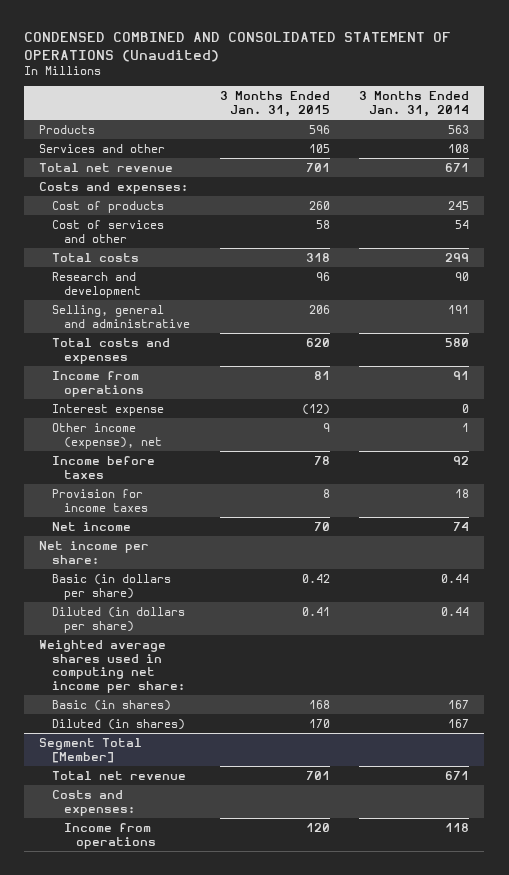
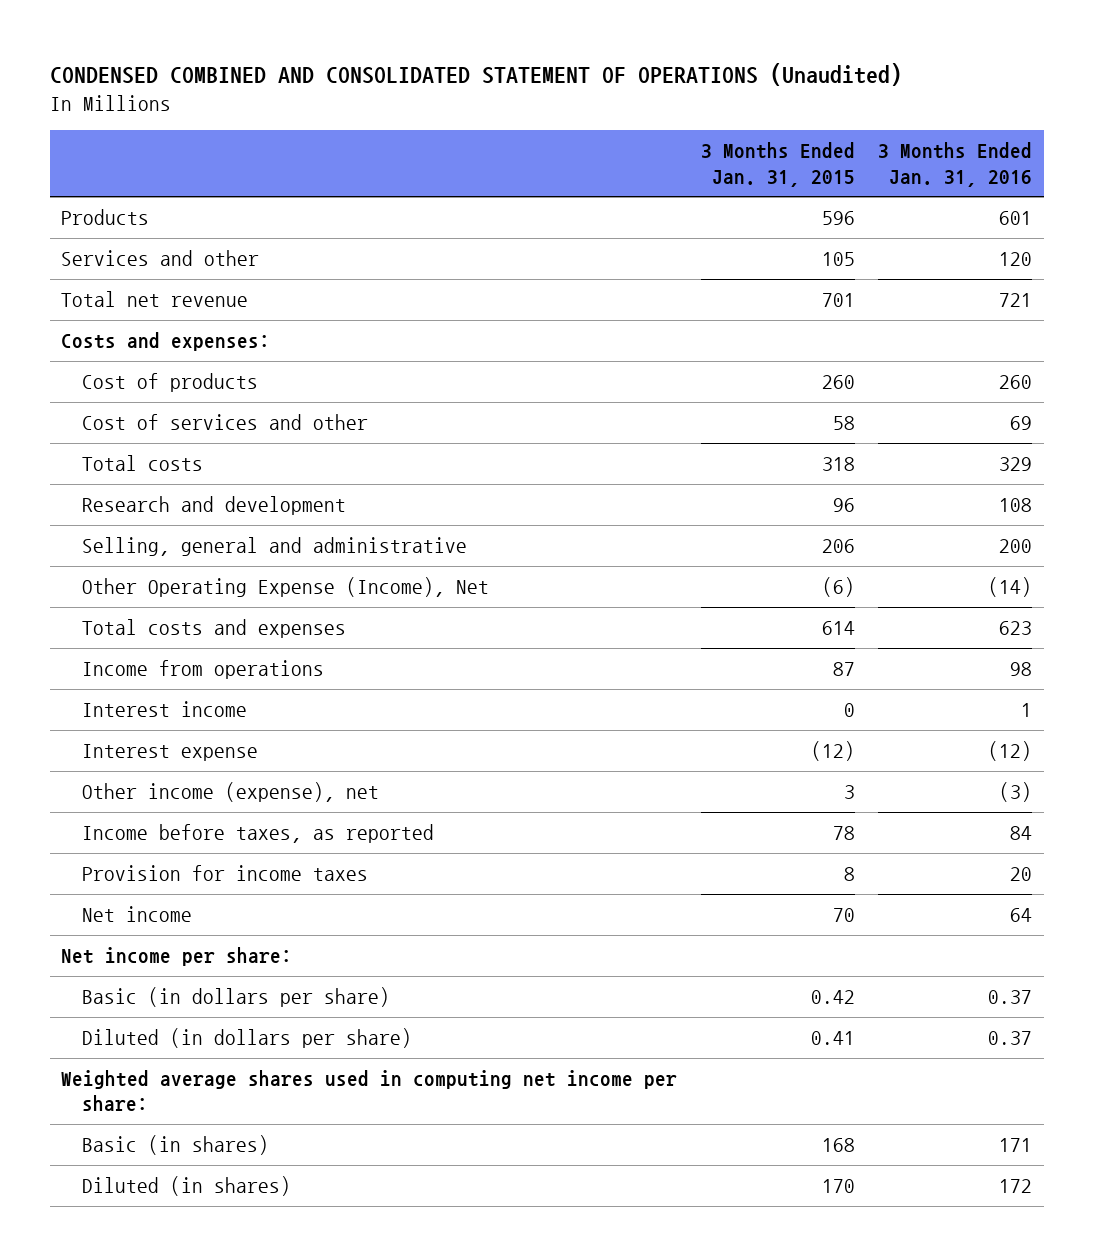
- | 3 Months Ended Jan. 31, 2015 | 3 Months Ended Jan. 31, 2014
+ | 3 Months Ended Jan. 31, 2015 | 3 Months Ended Jan. 31, 2016
- Total costs and expenses | 620 | 580
- Income from operations | 81 | 91
+ Other Operating Expense (Income), Net | (6) | (14)
+ Total costs and expenses | 614 | 623
+ Income from operations | 87 | 98
+ Interest income | 0 | 1
- Other income (expense), net | 9 | 1
- Income before taxes | 78 | 92
+ Other income (expense), net | 3 | (3)
+ Income before taxes, as reported | 78 | 84
- Segment Total [Member]
- Total net revenue | 701 | 671
- Costs and expenses:
- Income from operations | 120 | 118

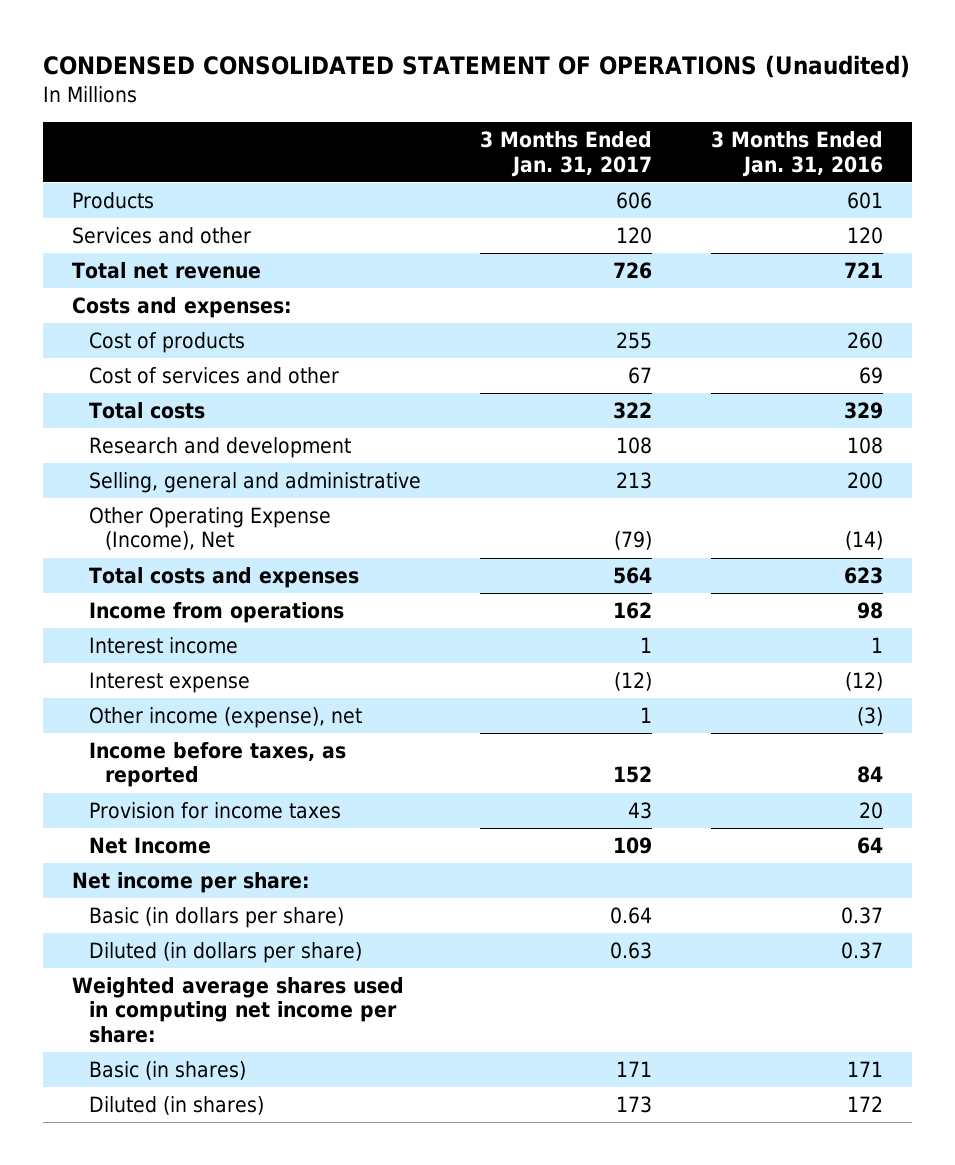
- CONDENSED COMBINED AND CONSOLIDATED STATEMENT OF OPERATIONS (Unaudited)
+ CONDENSED CONSOLIDATED STATEMENT OF OPERATIONS (Unaudited)
- | 3 Months Ended Jan. 31, 2015 | 3 Months Ended Jan. 31, 2016
+ | 3 Months Ended Jan. 31, 2017 | 3 Months Ended Jan. 31, 2016
- Net income | 70 | 64
+ Net Income | 109 | 64

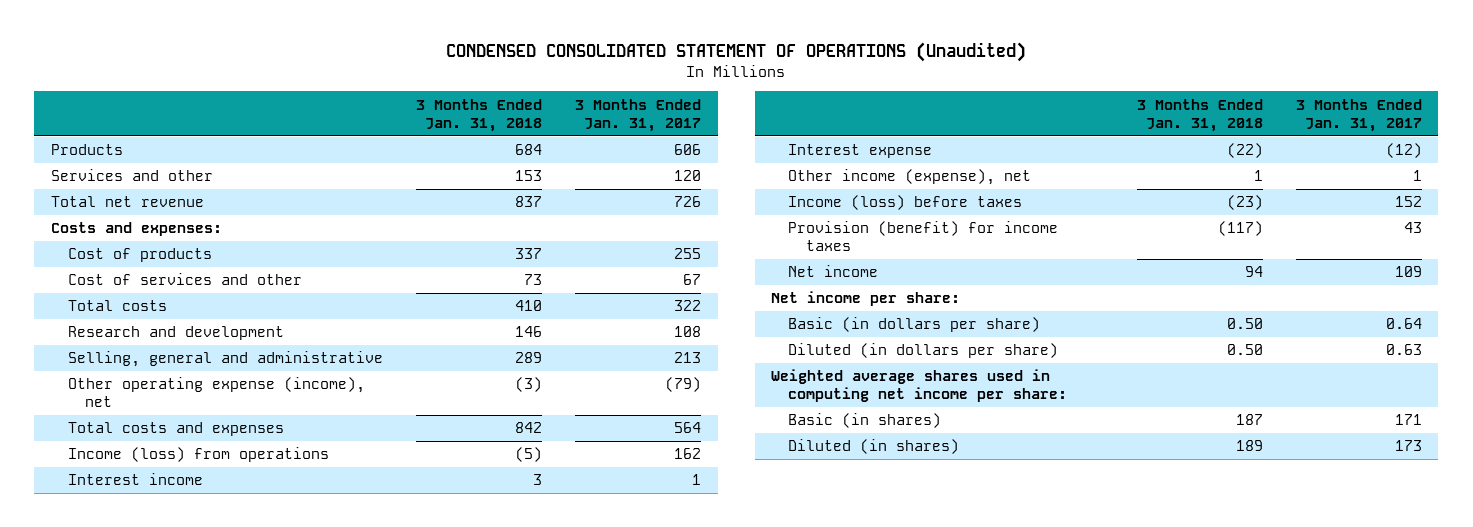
- | 3 Months Ended Jan. 31, 2017 | 3 Months Ended Jan. 31, 2016
+ | 3 Months Ended Jan. 31, 2018 | 3 Months Ended Jan. 31, 2017
- Other Operating Expense (Income), Net | (79) | (14)
+ Other operating expense (income), net | (3) | (79)
- Income from operations | 162 | 98
+ Income (loss) from operations | (5) | 162
- Income before taxes, as reported | 152 | 84
- Provision for income taxes | 43 | 20
- Net Income | 109 | 64
+ Income (loss) before taxes | (23) | 152
+ Provision (benefit) for income taxes | (117) | 43
+ Net income | 94 | 109

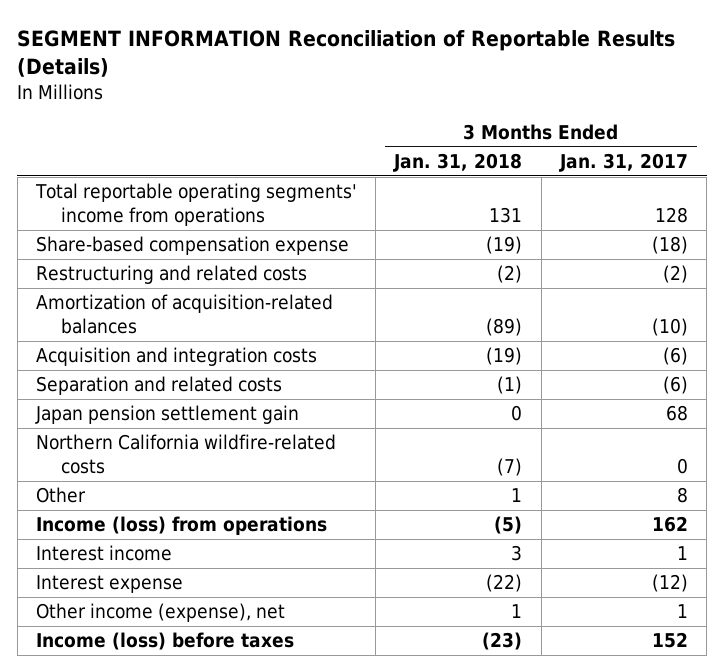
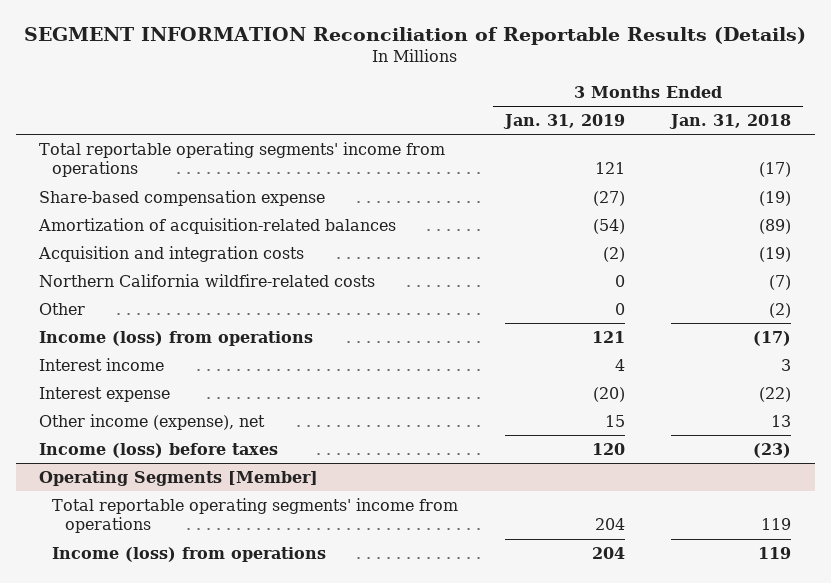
- | 3 Months Ended Jan. 31, 2018 | 3 Months Ended Jan. 31, 2017
+ | 3 Months Ended Jan. 31, 2019 | 3 Months Ended Jan. 31, 2018
- Total reportable operating segments' income from operations | 131 | 128
+ Total reportable operating segments' income from operations | 121 | (17)
- Restructuring and related costs | (2) | (2)
- Separation and related costs | (1) | (6)
- Japan pension settlement gain | 0 | 68
- Other | 1 | 8
- Income (loss) from operations | (5) | 162
+ Other | 0 | (2)
+ Income (loss) from operations | 121 | (17)
- Other income (expense), net | 1 | 1
+ Other income (expense), net | 15 | 13
+ Operating Segments [Member]
+ Total reportable operating segments' income from operations | 204 | 119
+ Income (loss) from operations | 204 | 119

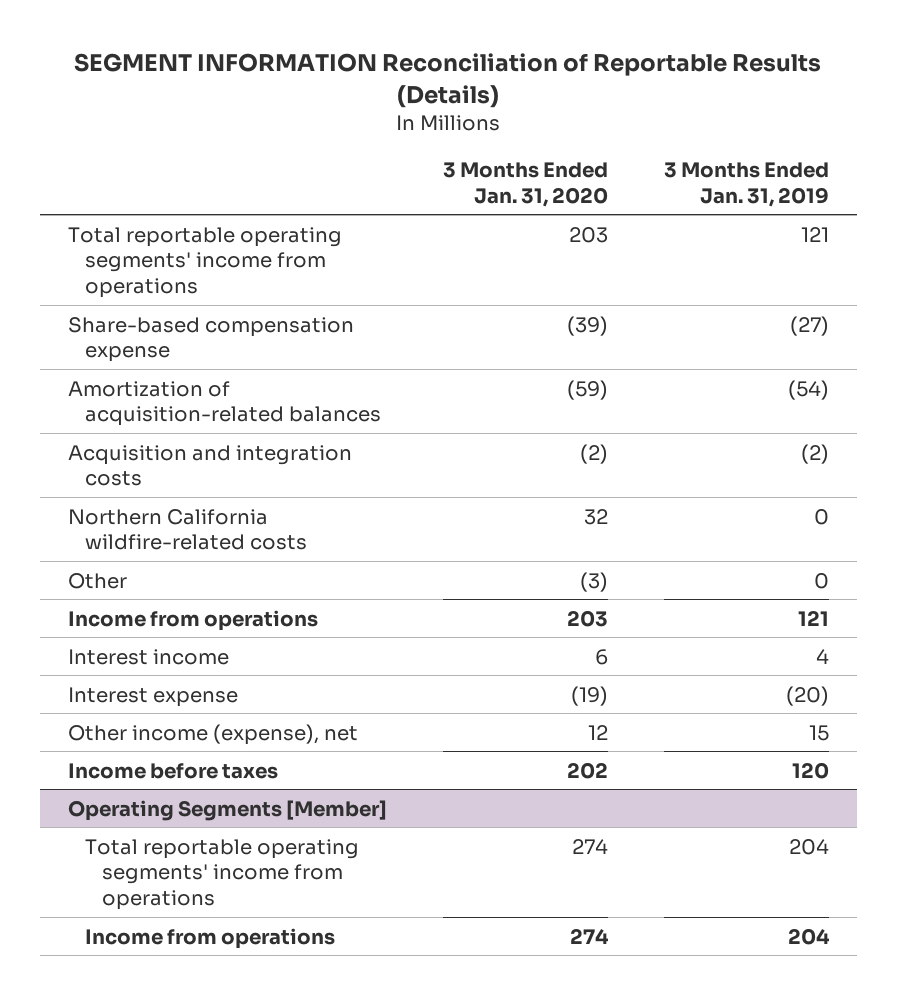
- | 3 Months Ended Jan. 31, 2019 | 3 Months Ended Jan. 31, 2018
+ | 3 Months Ended Jan. 31, 2020 | 3 Months Ended Jan. 31, 2019
- Income (loss) from operations | 121 | (17)
+ Income from operations | 203 | 121
- Income (loss) before taxes | 120 | (23)
+ Income before taxes | 202 | 120
@ Operating Segments [Member]
- Income (loss) from operations | 204 | 119
+ Income from operations | 274 | 204

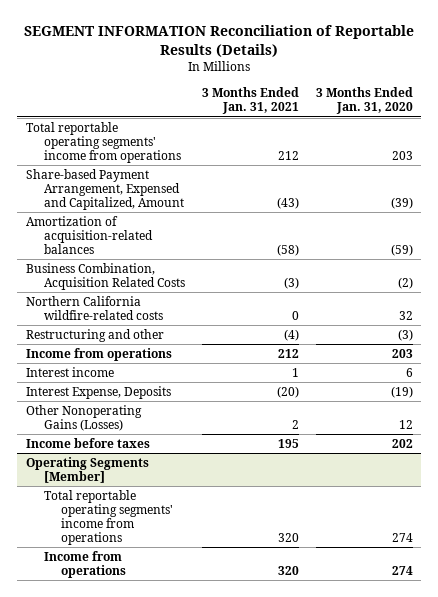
- | 3 Months Ended Jan. 31, 2020 | 3 Months Ended Jan. 31, 2019
+ | 3 Months Ended Jan. 31, 2021 | 3 Months Ended Jan. 31, 2020
- Share-based compensation expense | (39) | (27)
+ Share-based Payment Arrangement, Expensed and Capitalized, Amount | (43) | (39)
- Acquisition and integration costs | (2) | (2)
+ Business Combination, Acquisition Related Costs | (3) | (2)
- Other | (3) | 0
+ Restructuring and other | (4) | (3)
- Interest expense | (19) | (20)
- Other income (expense), net | 12 | 15
+ Interest Expense, Deposits | (20) | (19)
+ Other Nonoperating Gains (Losses) | 2 | 12

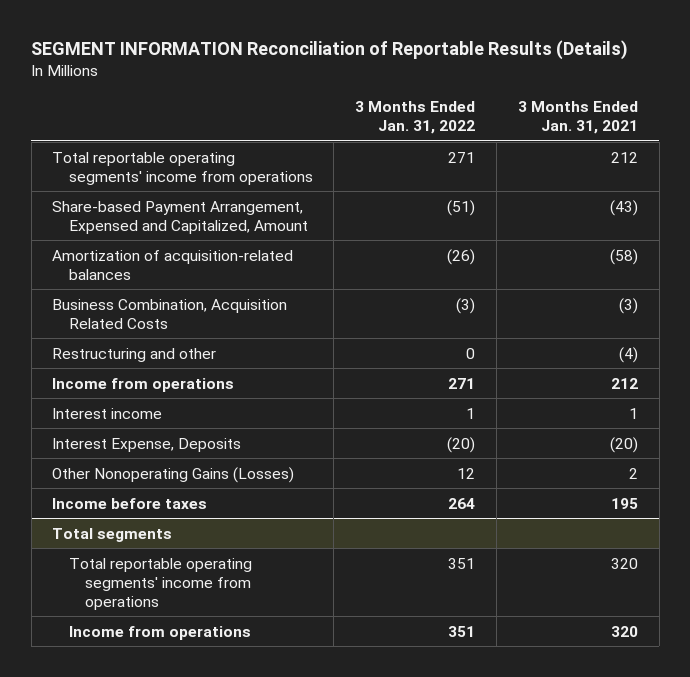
- | 3 Months Ended Jan. 31, 2021 | 3 Months Ended Jan. 31, 2020
+ | 3 Months Ended Jan. 31, 2022 | 3 Months Ended Jan. 31, 2021
- Northern California wildfire-related costs | 0 | 32
- Operating Segments [Member]
+ Total segments

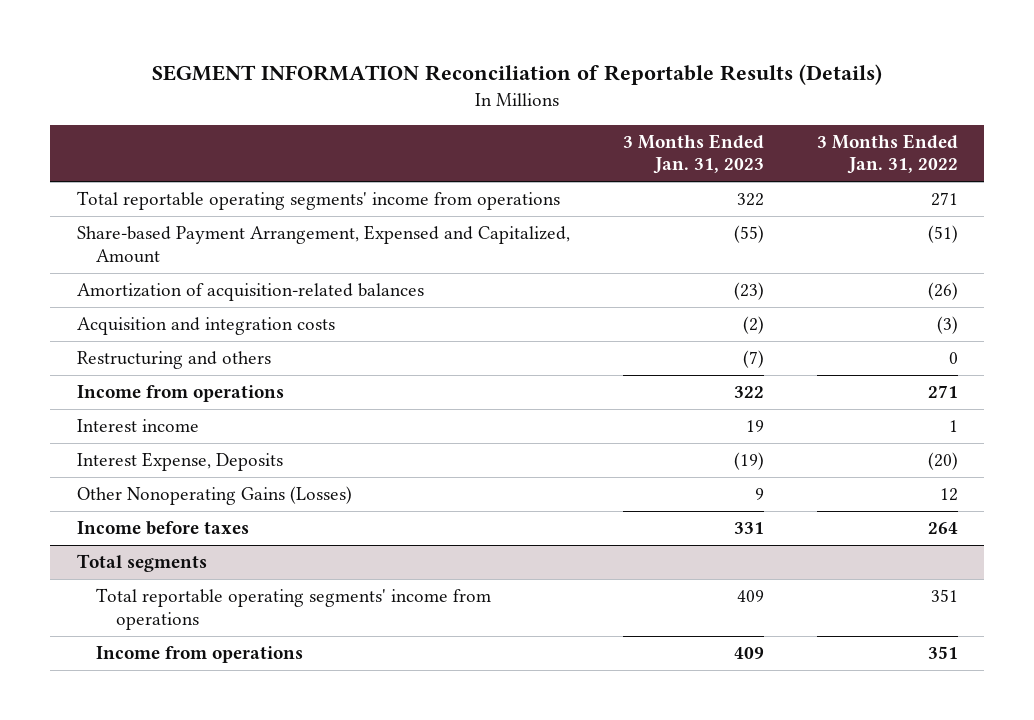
- | 3 Months Ended Jan. 31, 2022 | 3 Months Ended Jan. 31, 2021
+ | 3 Months Ended Jan. 31, 2023 | 3 Months Ended Jan. 31, 2022
- Business Combination, Acquisition Related Costs | (3) | (3)
- Restructuring and other | 0 | (4)
+ Acquisition and integration costs | (2) | (3)
+ Restructuring and others | (7) | 0

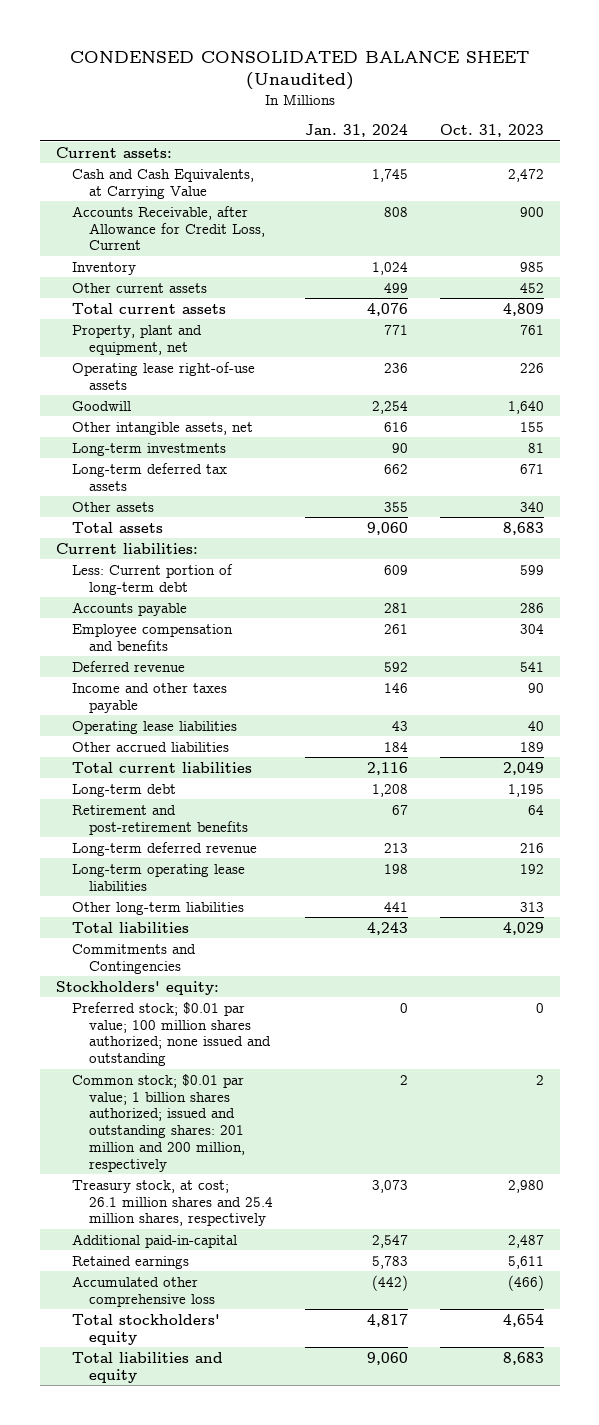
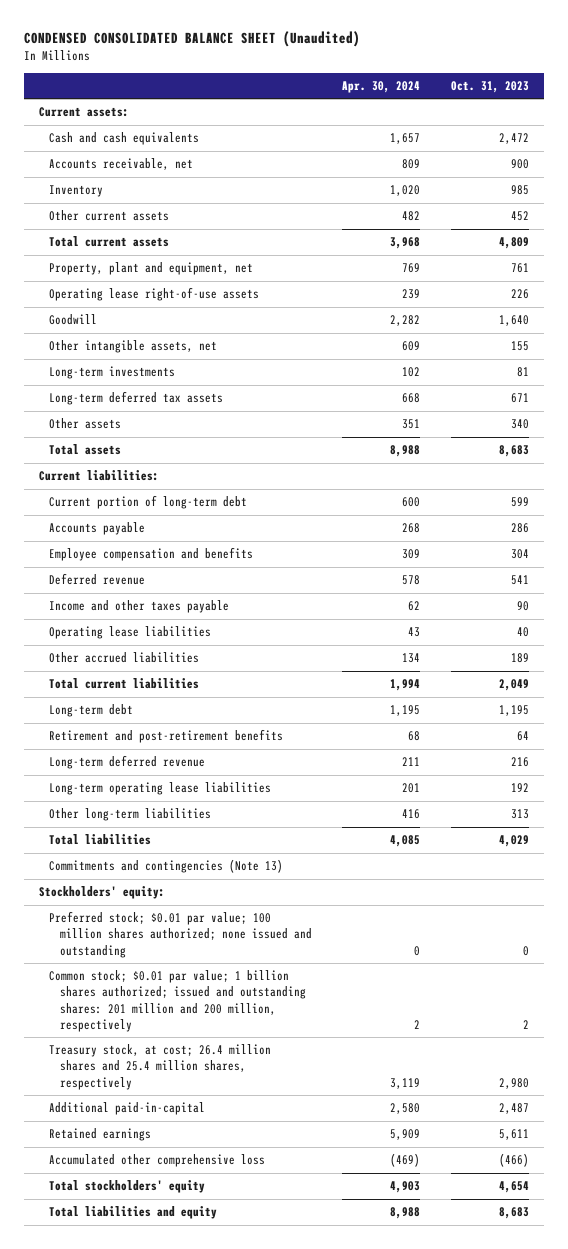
- | Jan. 31, 2024 | Oct. 31, 2023
+ | Apr. 30, 2024 | Oct. 31, 2023
- Cash and Cash Equivalents, at Carrying Value | 1,745 | 2,472
- Accounts Receivable, after Allowance for Credit Loss, Current | 808 | 900
+ Cash and cash equivalents | 1,657 | 2,472
+ Accounts receivable, net | 809 | 900
- Less: Current portion of long-term debt | 609 | 599
+ Current portion of long-term debt | 600 | 599
- Commitments and Contingencies
+ Commitments and contingencies (Note 13)
- Treasury stock, at cost; 26.1 million shares and 25.4 million shares, respectively | 3,073 | 2,980
+ Treasury stock, at cost; 26.4 million shares and 25.4 million shares, respectively | 3,119 | 2,980

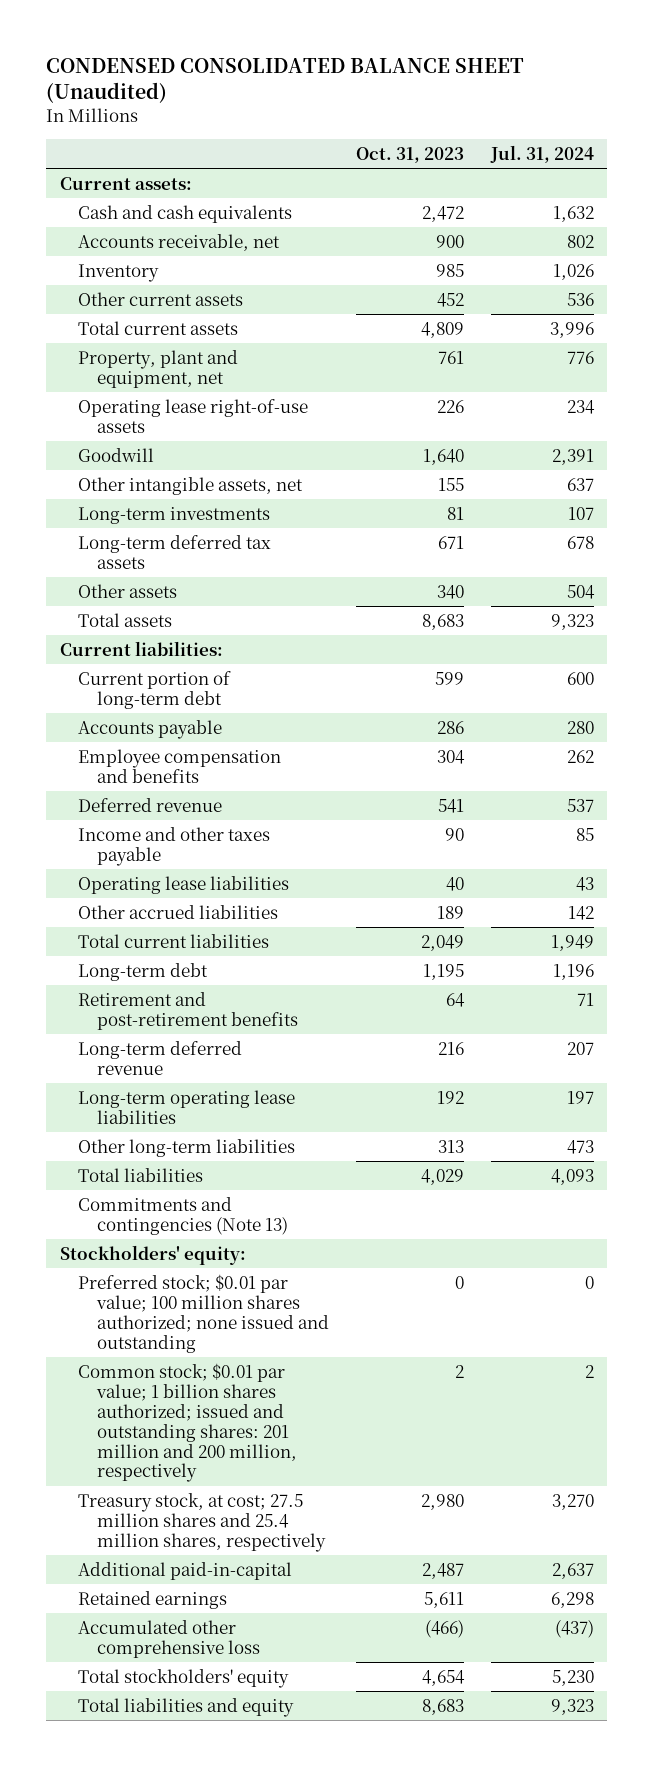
- | Apr. 30, 2024 | Oct. 31, 2023
+ | Oct. 31, 2023 | Jul. 31, 2024
- Treasury stock, at cost; 26.4 million shares and 25.4 million shares, respectively | 3,119 | 2,980
+ Treasury stock, at cost; 27.5 million shares and 25.4 million shares, respectively | 2,980 | 3,270

